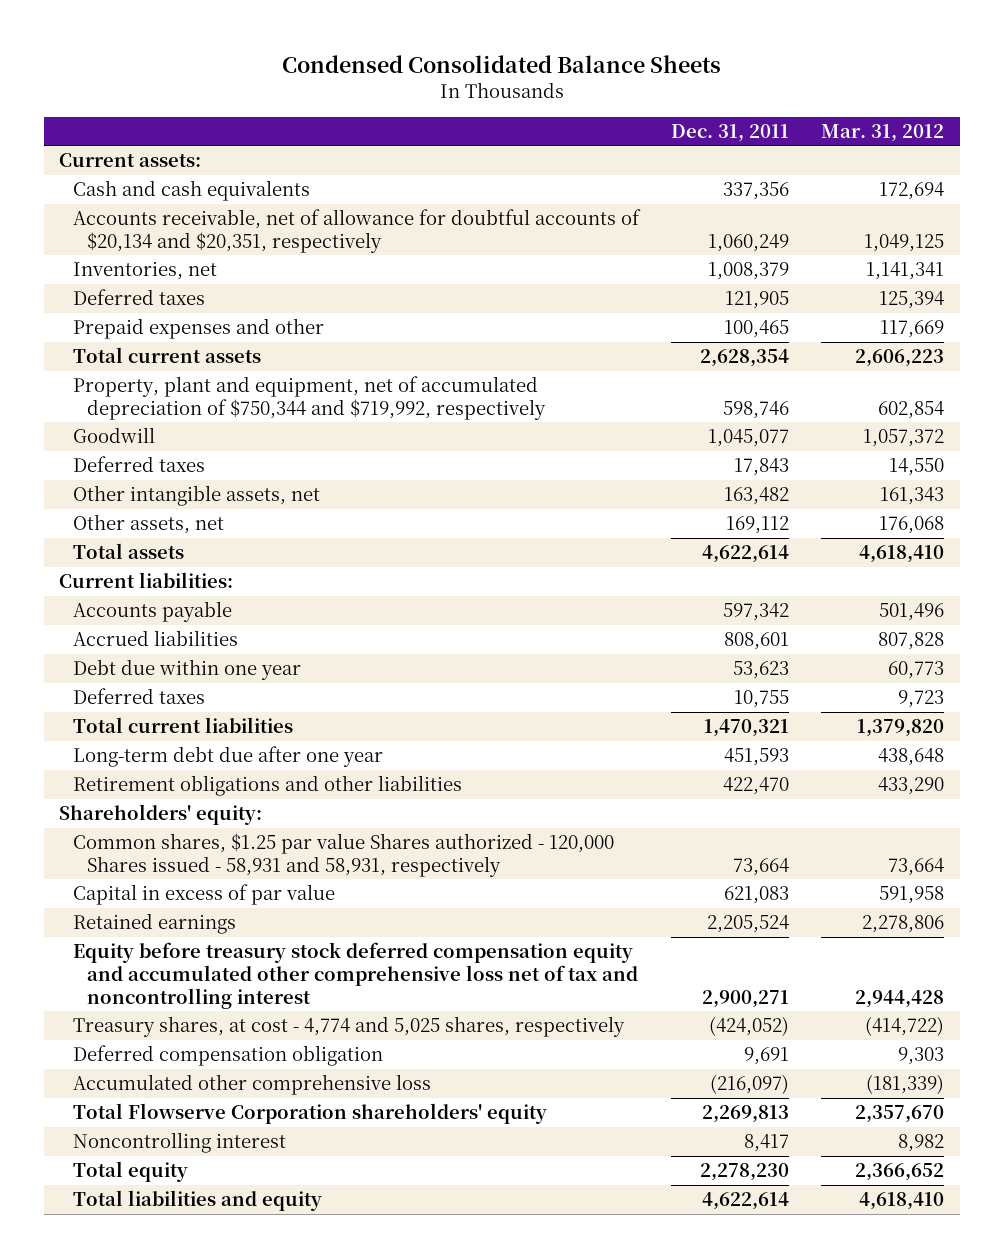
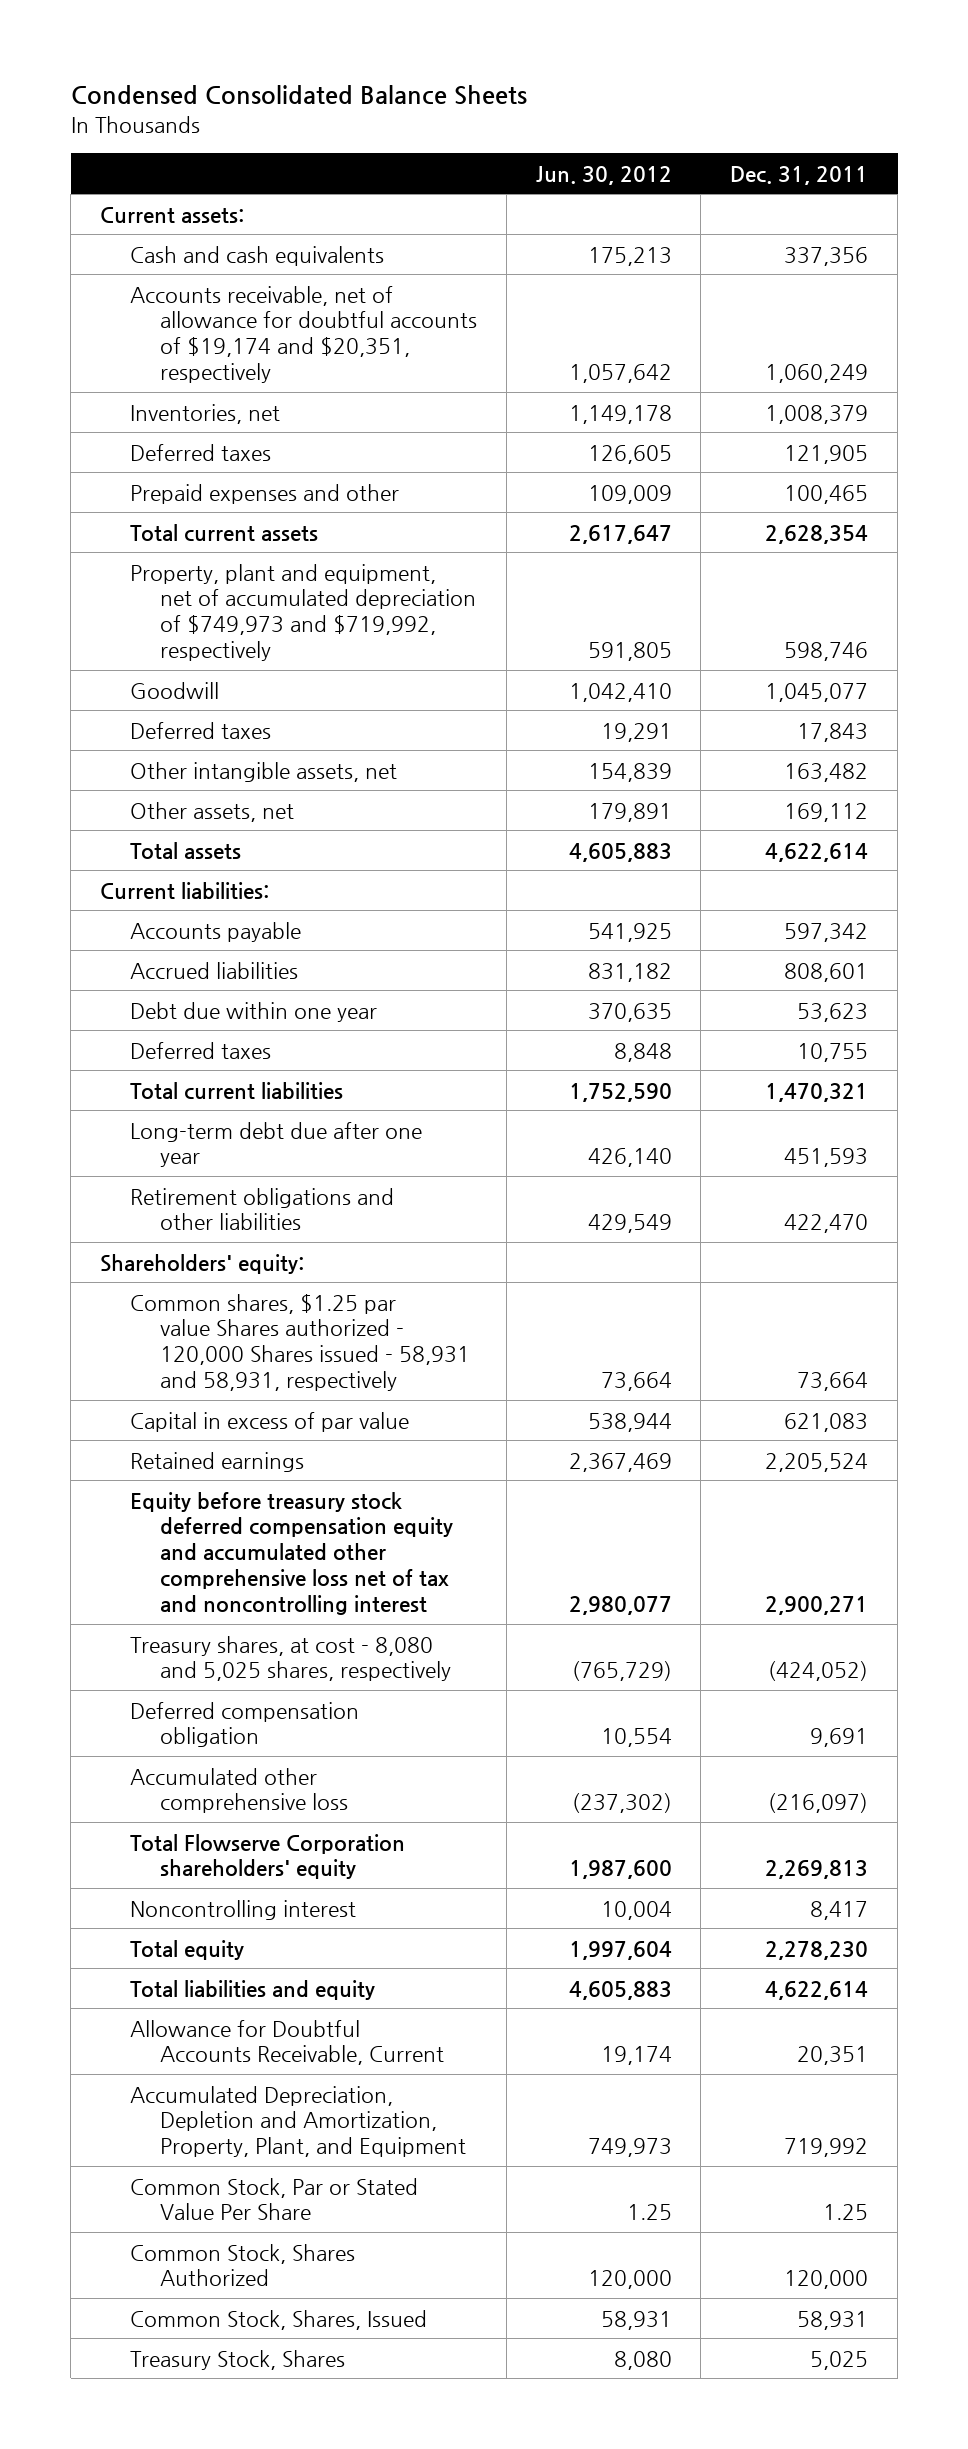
- | Dec. 31, 2011 | Mar. 31, 2012
+ | Jun. 30, 2012 | Dec. 31, 2011
- Accounts receivable, net of allowance for doubtful accounts of $20,134 and $20,351, respectively | 1,060,249 | 1,049,125
+ Accounts receivable, net of allowance for doubtful accounts of $19,174 and $20,351, respectively | 1,057,642 | 1,060,249
- Property, plant and equipment, net of accumulated depreciation of $750,344 and $719,992, respectively | 598,746 | 602,854
+ Property, plant and equipment, net of accumulated depreciation of $749,973 and $719,992, respectively | 591,805 | 598,746
- Treasury shares, at cost - 4,774 and 5,025 shares, respectively | (424,052) | (414,722)
+ Treasury shares, at cost - 8,080 and 5,025 shares, respectively | (765,729) | (424,052)
+ Allowance for Doubtful Accounts Receivable, Current | 19,174 | 20,351
+ Accumulated Depreciation, Depletion and Amortization, Property, Plant, and Equipment | 749,973 | 719,992
+ Common Stock, Par or Stated Value Per Share | 1.25 | 1.25
+ Common Stock, Shares Authorized | 120,000 | 120,000
+ Common Stock, Shares, Issued | 58,931 | 58,931
+ Treasury Stock, Shares | 8,080 | 5,025

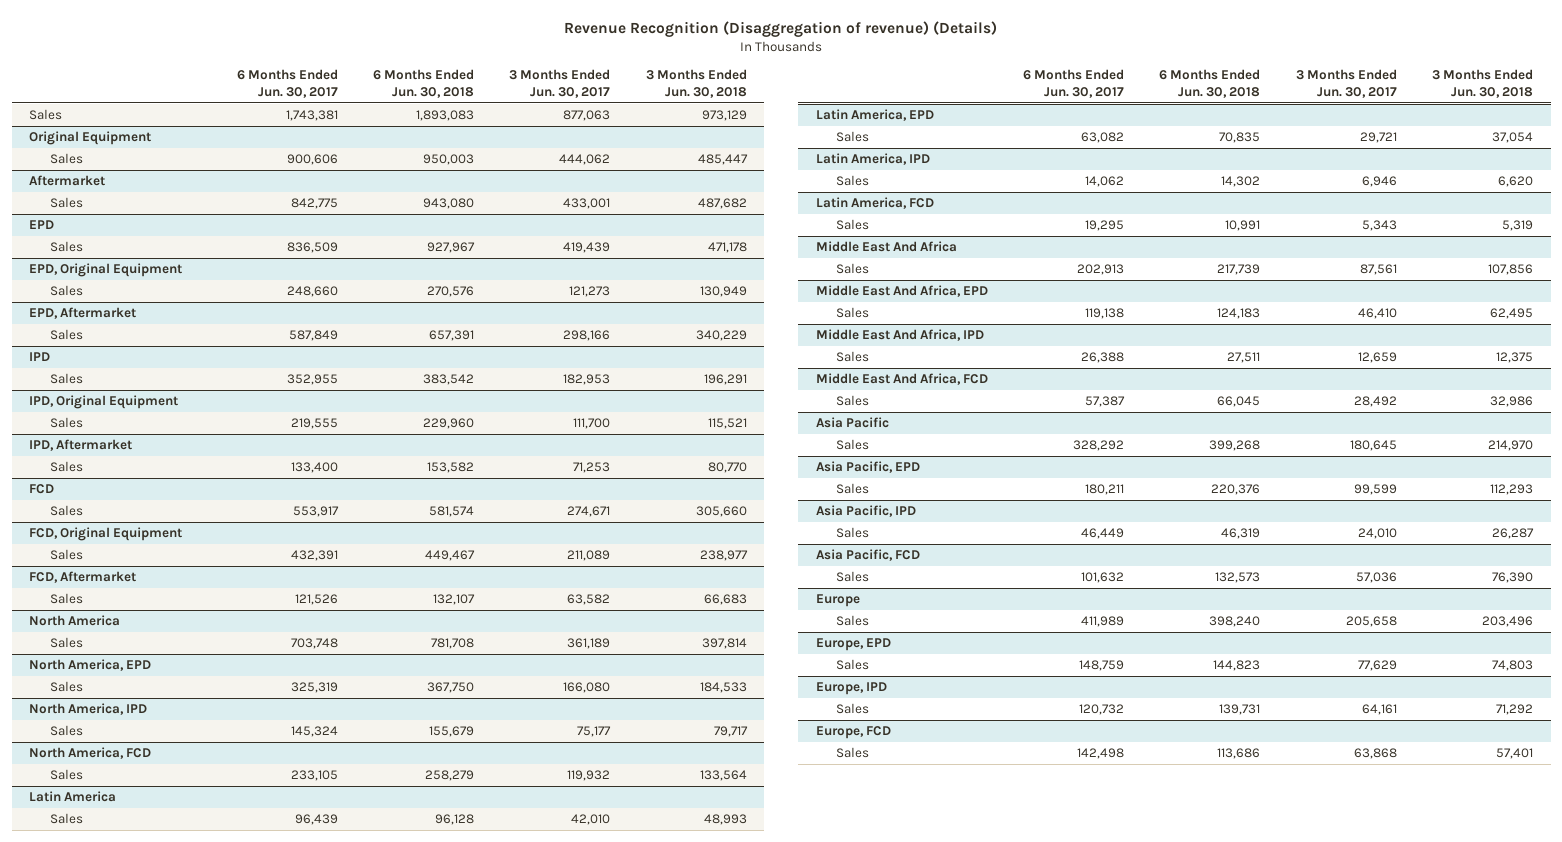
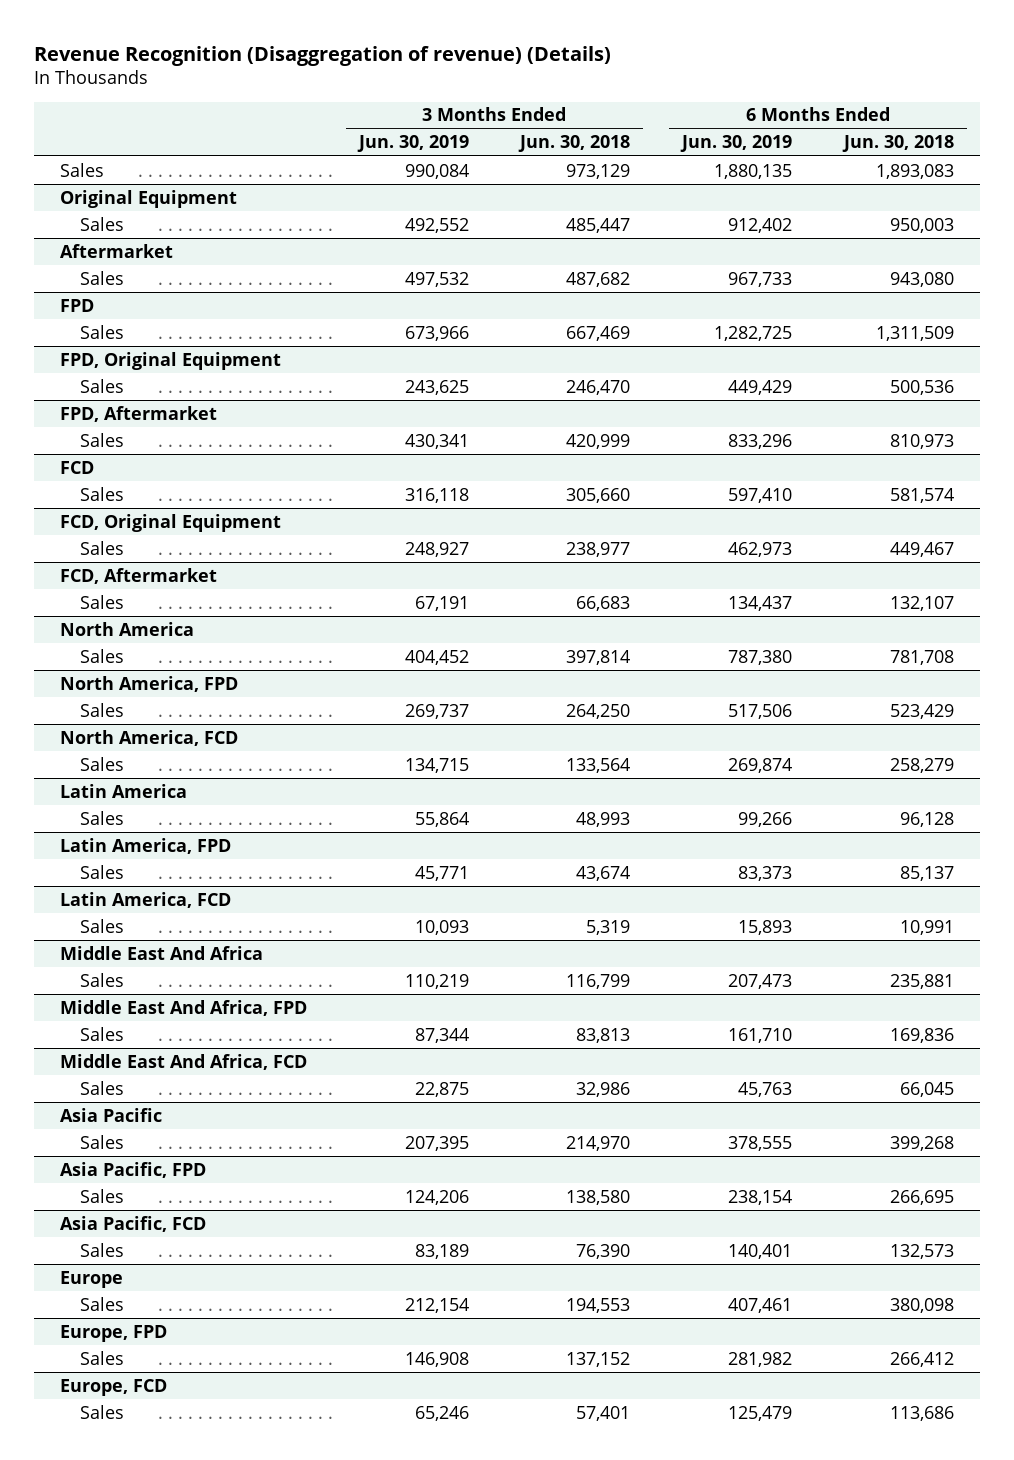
- | 6 Months Ended Jun. 30, 2017 | 6 Months Ended Jun. 30, 2018 | 3 Months Ended Jun. 30, 2017 | 3 Months Ended Jun. 30, 2018
+ | 3 Months Ended Jun. 30, 2019 | 3 Months Ended Jun. 30, 2018 | 6 Months Ended Jun. 30, 2019 | 6 Months Ended Jun. 30, 2018
- EPD
- Sales | 836,509 | 927,967 | 419,439 | 471,178
- EPD, Original Equipment
- Sales | 248,660 | 270,576 | 121,273 | 130,949
- EPD, Aftermarket
- Sales | 587,849 | 657,391 | 298,166 | 340,229
- IPD
- Sales | 352,955 | 383,542 | 182,953 | 196,291
- IPD, Original Equipment
- Sales | 219,555 | 229,960 | 111,700 | 115,521
- IPD, Aftermarket
- Sales | 133,400 | 153,582 | 71,253 | 80,770
+ FPD
+ Sales | 673,966 | 667,469 | 1,282,725 | 1,311,509
+ FPD, Original Equipment
+ Sales | 243,625 | 246,470 | 449,429 | 500,536
+ FPD, Aftermarket
+ Sales | 430,341 | 420,999 | 833,296 | 810,973
- North America, EPD
- Sales | 325,319 | 367,750 | 166,080 | 184,533
- North America, IPD
- Sales | 145,324 | 155,679 | 75,177 | 79,717
+ North America, FPD
+ Sales | 269,737 | 264,250 | 517,506 | 523,429
- Latin America, EPD
- Sales | 63,082 | 70,835 | 29,721 | 37,054
- Latin America, IPD
- Sales | 14,062 | 14,302 | 6,946 | 6,620
+ Latin America, FPD
+ Sales | 45,771 | 43,674 | 83,373 | 85,137
@ Middle East And Africa
- Sales | 202,913 | 217,739 | 87,561 | 107,856
- Middle East And Africa, EPD
- Sales | 119,138 | 124,183 | 46,410 | 62,495
- Middle East And Africa, IPD
- Sales | 26,388 | 27,511 | 12,659 | 12,375
@ Middle East And Africa
+ Sales | 110,219 | 116,799 | 207,473 | 235,881
+ Middle East And Africa, FPD
+ Sales | 87,344 | 83,813 | 161,710 | 169,836
- Asia Pacific, EPD
- Sales | 180,211 | 220,376 | 99,599 | 112,293
- Asia Pacific, IPD
- Sales | 46,449 | 46,319 | 24,010 | 26,287
+ Asia Pacific, FPD
+ Sales | 124,206 | 138,580 | 238,154 | 266,695
@ Europe
- Sales | 411,989 | 398,240 | 205,658 | 203,496
- Europe, EPD
- Sales | 148,759 | 144,823 | 77,629 | 74,803
- Europe, IPD
- Sales | 120,732 | 139,731 | 64,161 | 71,292
@ Europe
+ Sales | 212,154 | 194,553 | 407,461 | 380,098
+ Europe, FPD
+ Sales | 146,908 | 137,152 | 281,982 | 266,412

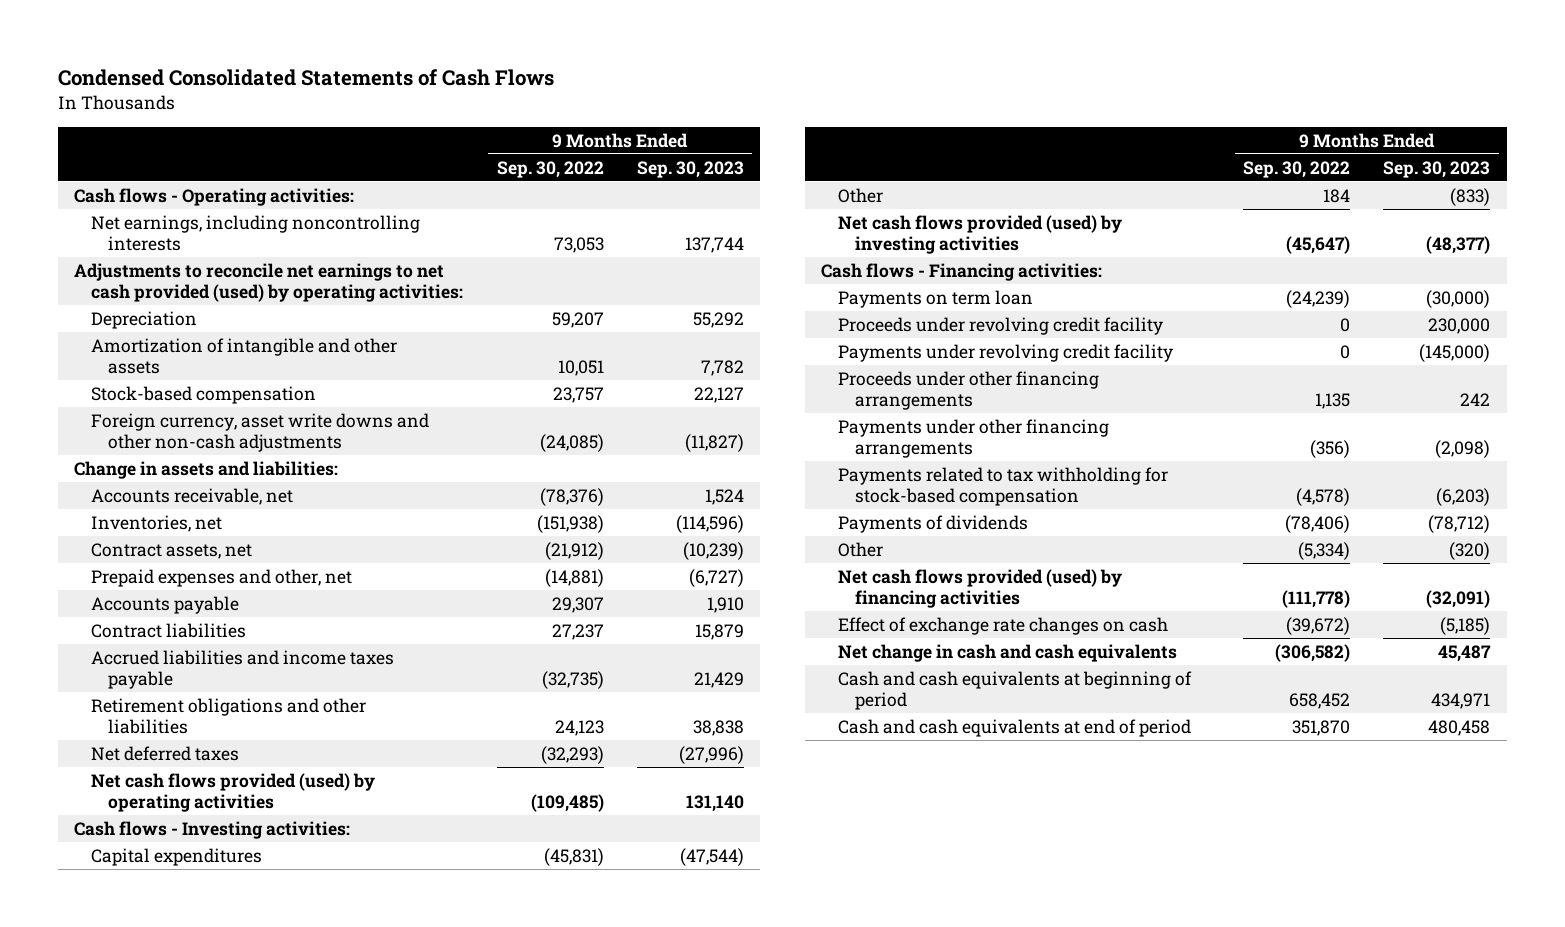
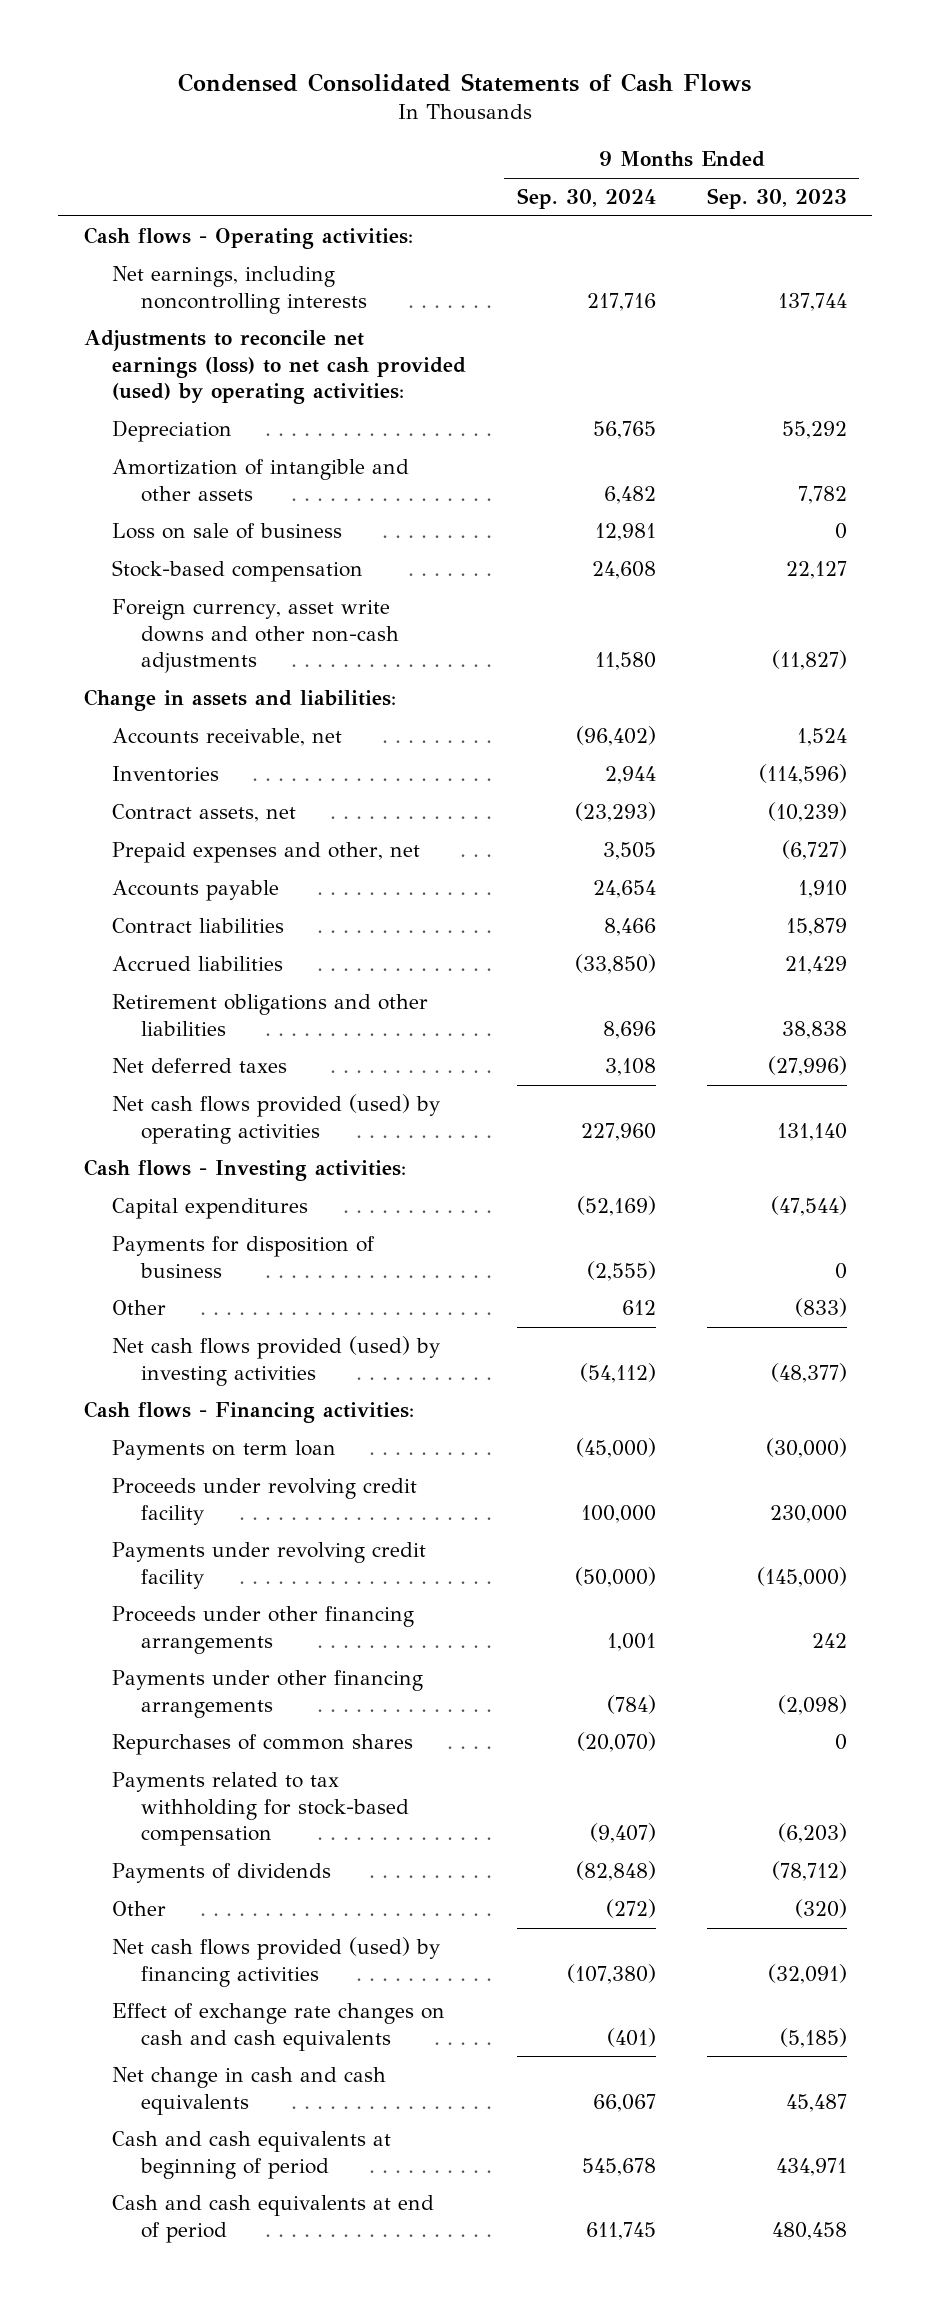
- | 9 Months Ended Sep. 30, 2022 | 9 Months Ended Sep. 30, 2023
+ | 9 Months Ended Sep. 30, 2024 | 9 Months Ended Sep. 30, 2023
- Adjustments to reconcile net earnings to net cash provided (used) by operating activities:
+ Adjustments to reconcile net earnings (loss) to net cash provided (used) by operating activities:
+ Loss on sale of business | 12,981 | 0
- Inventories, net | (151,938) | (114,596)
+ Inventories | 2,944 | (114,596)
- Accrued liabilities and income taxes payable | (32,735) | 21,429
+ Accrued liabilities | (33,850) | 21,429
+ Payments for disposition of business | (2,555) | 0
+ Repurchases of common shares | (20,070) | 0
- Effect of exchange rate changes on cash | (39,672) | (5,185)
+ Effect of exchange rate changes on cash and cash equivalents | (401) | (5,185)

